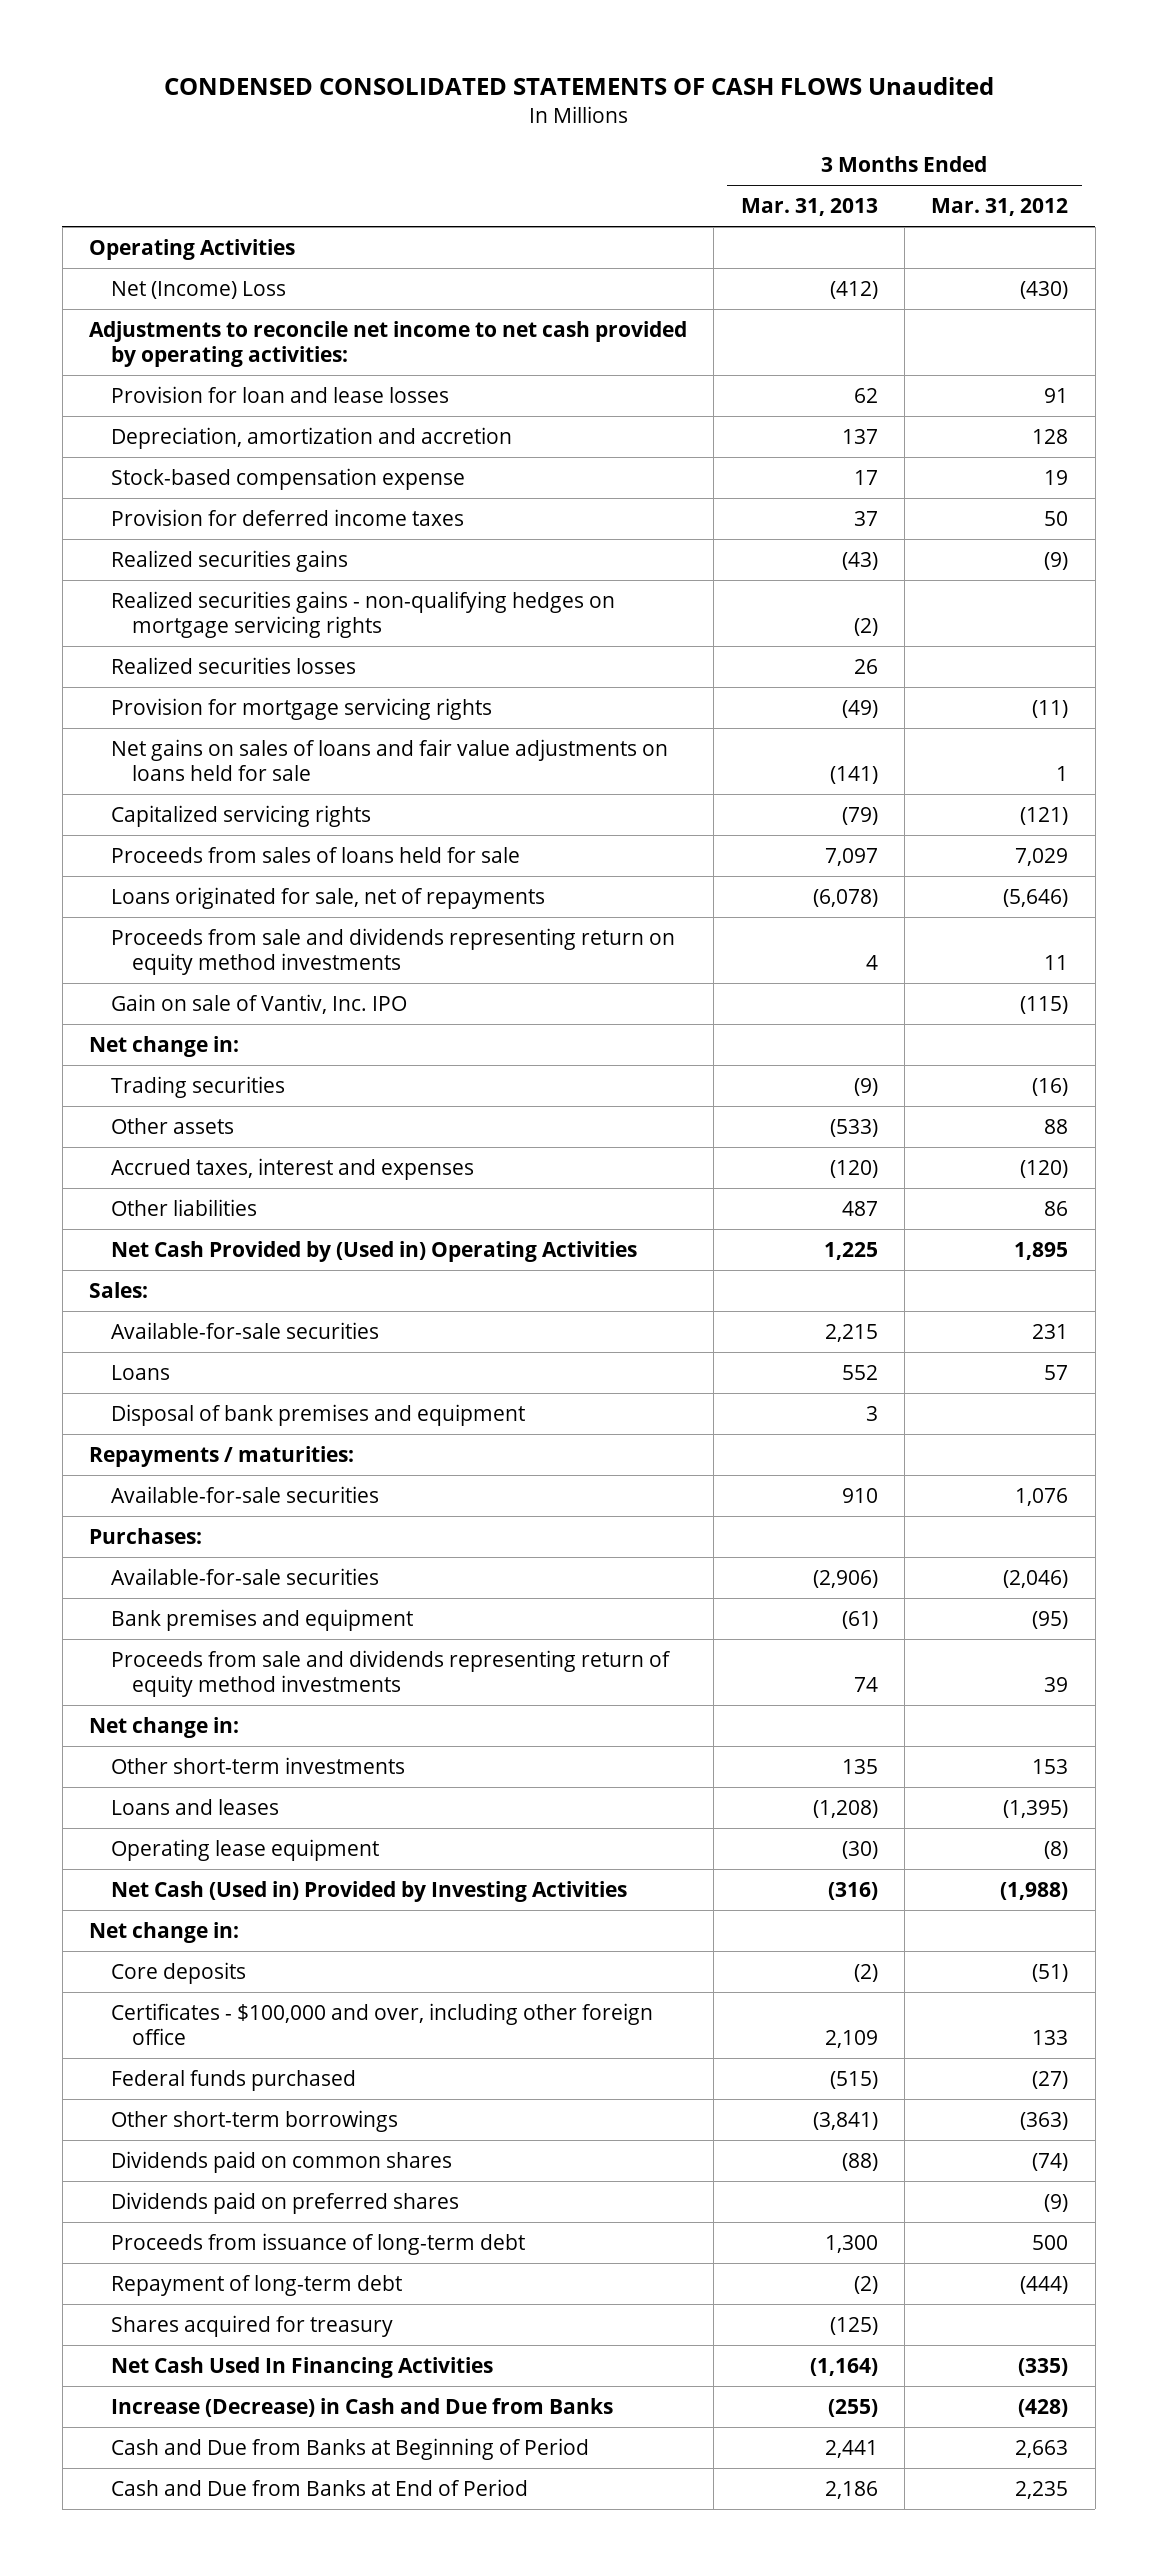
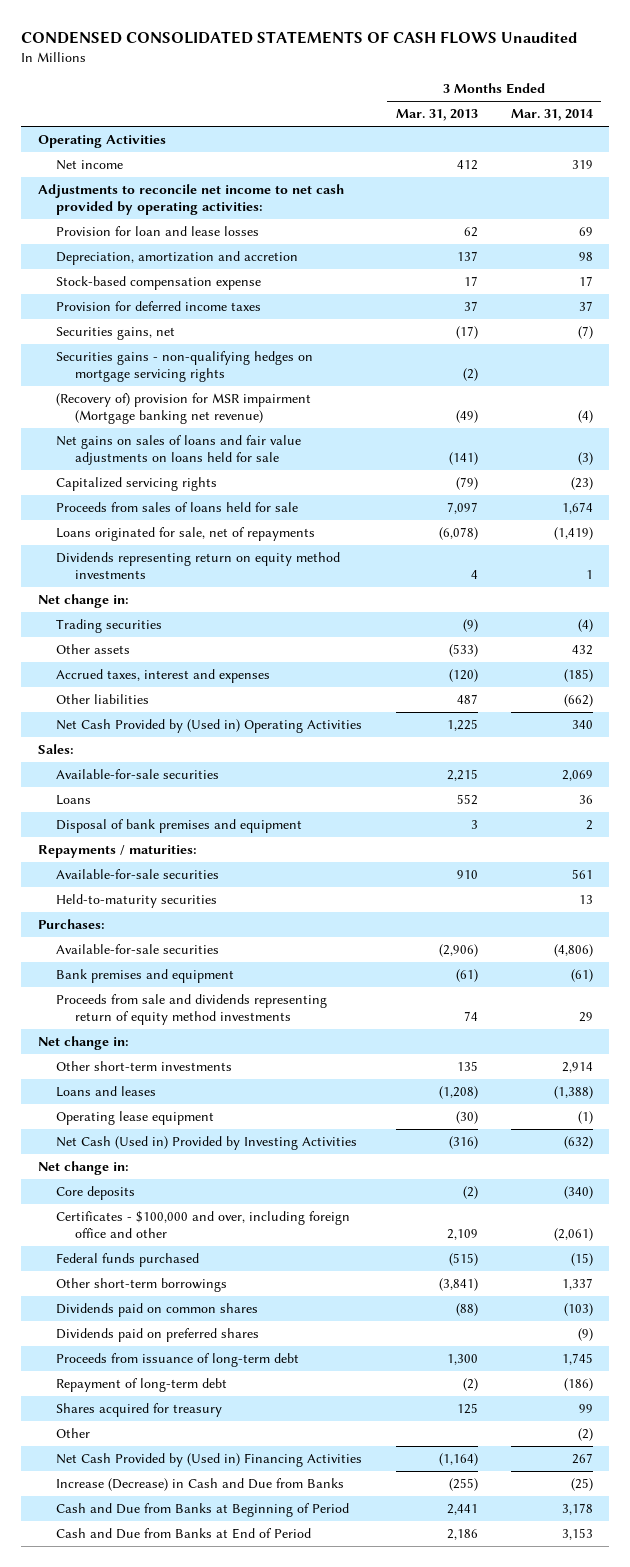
- | 3 Months Ended Mar. 31, 2013 | 3 Months Ended Mar. 31, 2012
+ | 3 Months Ended Mar. 31, 2013 | 3 Months Ended Mar. 31, 2014
- Net (Income) Loss | (412) | (430)
+ Net income | 412 | 319
- Realized securities gains | (43) | (9)
- Realized securities gains - non-qualifying hedges on mortgage servicing rights | (2) |
- Realized securities losses | 26 |
- Provision for mortgage servicing rights | (49) | (11)
+ Securities gains, net | (17) | (7)
+ Securities gains - non-qualifying hedges on mortgage servicing rights | (2) |
+ (Recovery of) provision for MSR impairment (Mortgage banking net revenue) | (49) | (4)
- Proceeds from sale and dividends representing return on equity method investments | 4 | 11
- Gain on sale of Vantiv, Inc. IPO | | (115)
+ Dividends representing return on equity method investments | 4 | 1
+ Held-to-maturity securities | | 13
- Certificates - $100,000 and over, including other foreign office | 2,109 | 133
+ Certificates - $100,000 and over, including foreign office and other | 2,109 | (2,061)
- Shares acquired for treasury | (125) |
- Net Cash Used In Financing Activities | (1,164) | (335)
+ Shares acquired for treasury | 125 | 99
+ Other | | (2)
+ Net Cash Provided by (Used in) Financing Activities | (1,164) | 267

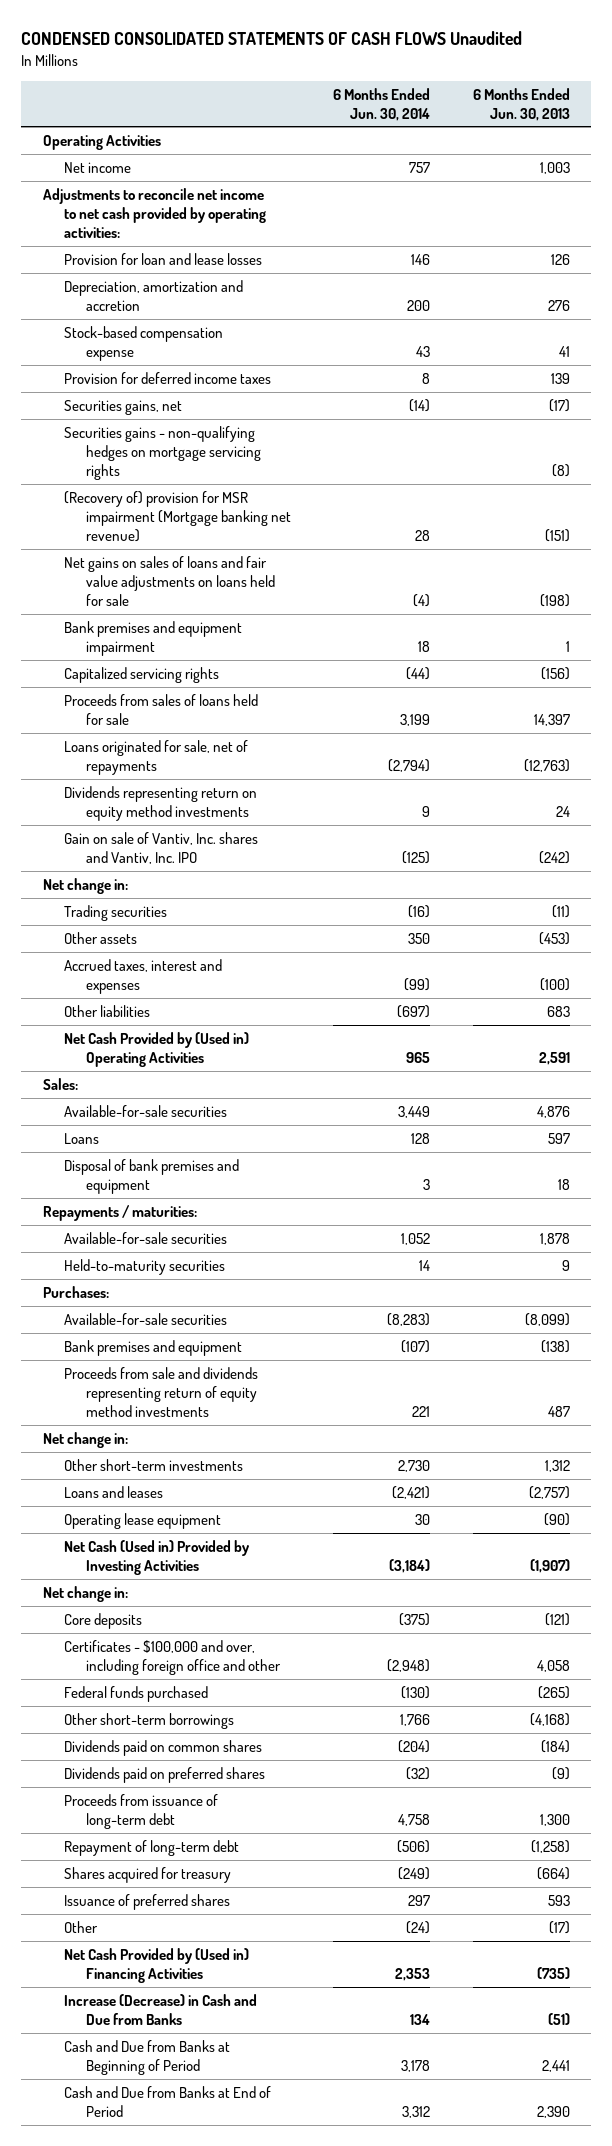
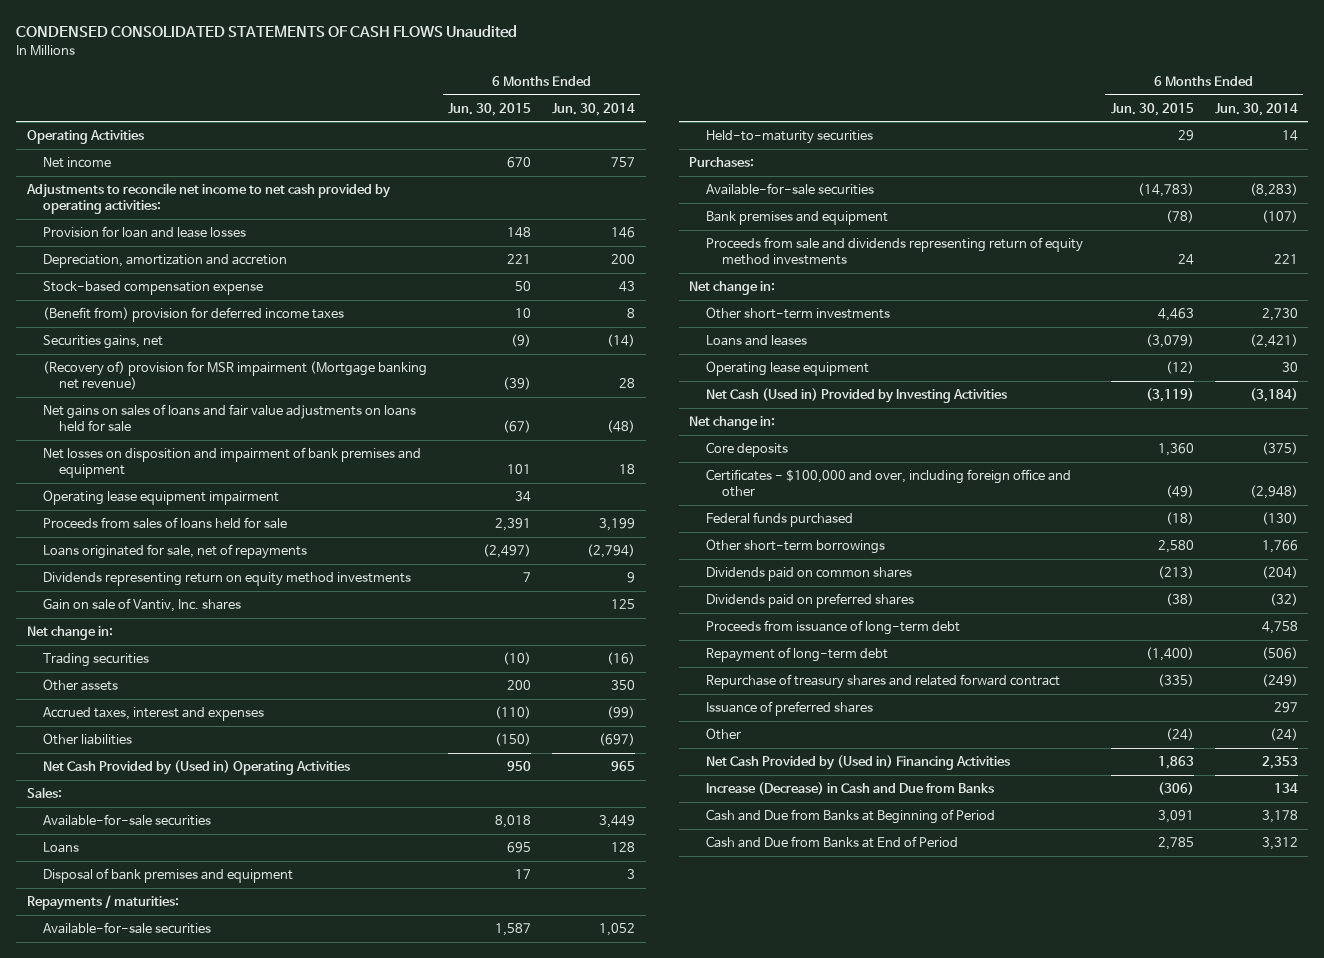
- | 6 Months Ended Jun. 30, 2014 | 6 Months Ended Jun. 30, 2013
+ | 6 Months Ended Jun. 30, 2015 | 6 Months Ended Jun. 30, 2014
- Provision for deferred income taxes | 8 | 139
+ (Benefit from) provision for deferred income taxes | 10 | 8
- Securities gains - non-qualifying hedges on mortgage servicing rights | | (8)
- Net gains on sales of loans and fair value adjustments on loans held for sale | (4) | (198)
- Bank premises and equipment impairment | 18 | 1
- Capitalized servicing rights | (44) | (156)
+ Net gains on sales of loans and fair value adjustments on loans held for sale | (67) | (48)
+ Net losses on disposition and impairment of bank premises and equipment | 101 | 18
+ Operating lease equipment impairment | 34 |
- Gain on sale of Vantiv, Inc. shares and Vantiv, Inc. IPO | (125) | (242)
+ Gain on sale of Vantiv, Inc. shares | | 125
- Shares acquired for treasury | (249) | (664)
+ Repurchase of treasury shares and related forward contract | (335) | (249)

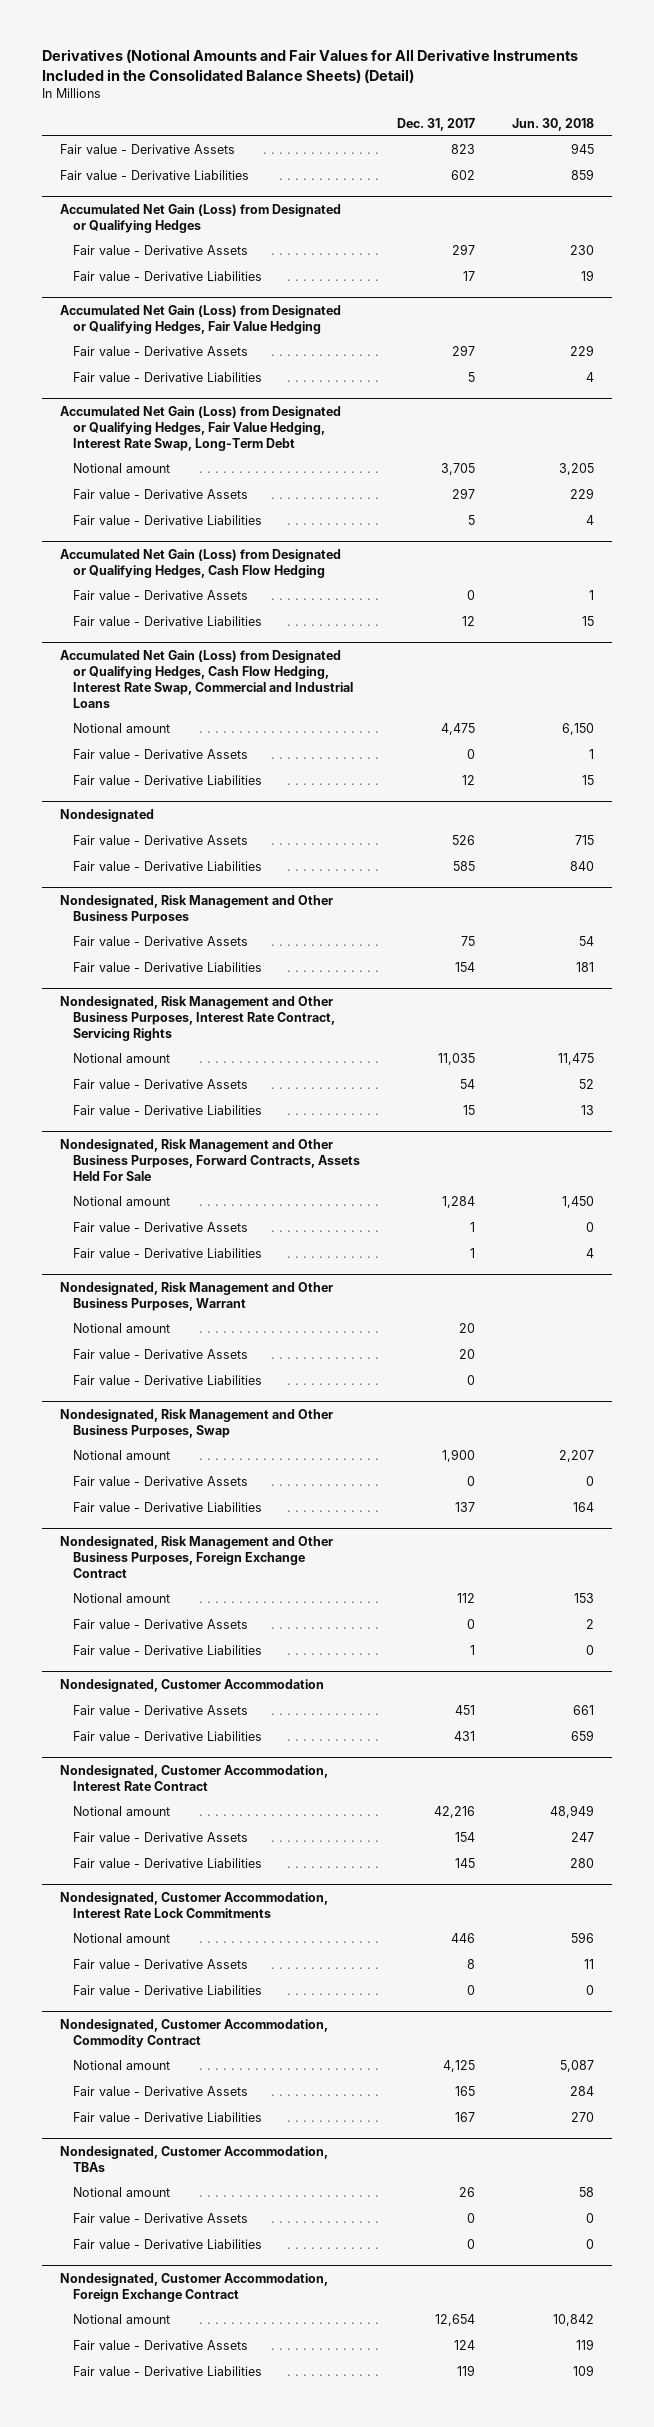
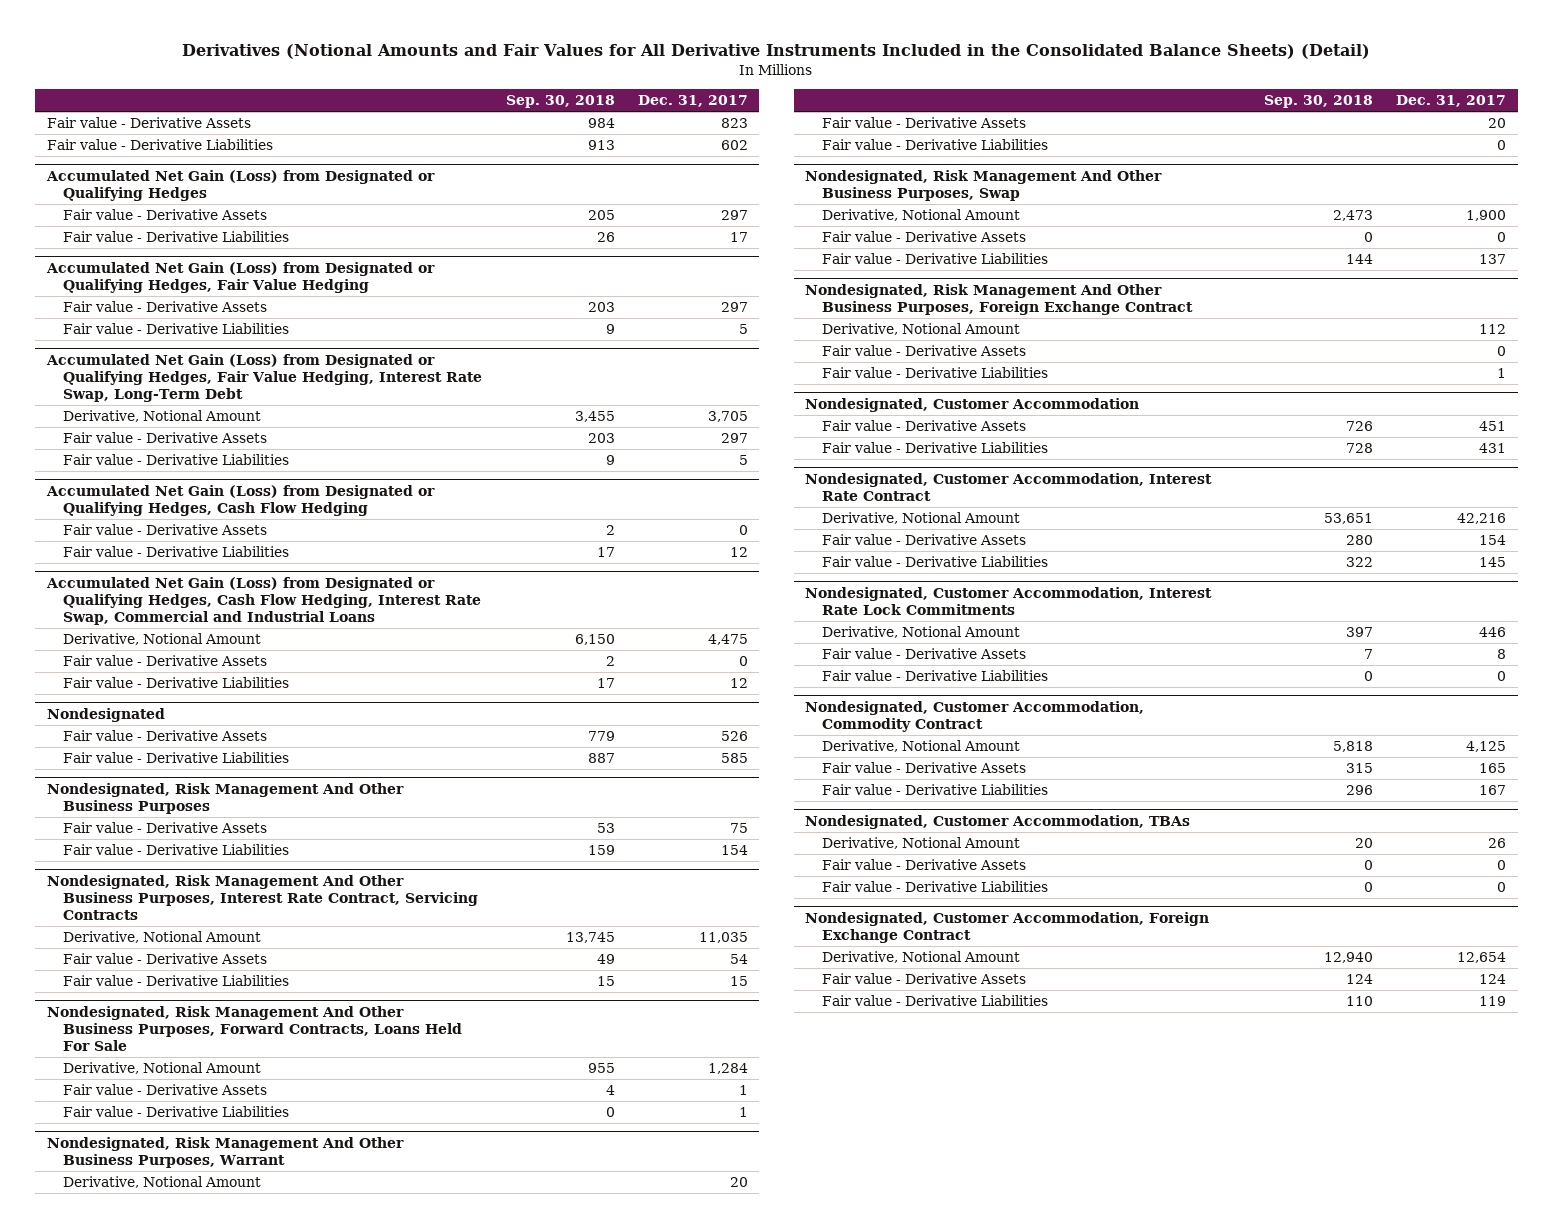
- | Dec. 31, 2017 | Jun. 30, 2018
+ | Sep. 30, 2018 | Dec. 31, 2017
@ Accumulated Net Gain (Loss) from Designated or Qualifying Hedges, Fair Value Hedging, Interest Rate Swap, Long-Term Debt
- Notional amount | 3,705 | 3,205
+ Derivative, Notional Amount | 3,455 | 3,705
@ Accumulated Net Gain (Loss) from Designated or Qualifying Hedges, Cash Flow Hedging, Interest Rate Swap, Commercial and Industrial Loans
- Notional amount | 4,475 | 6,150
+ Derivative, Notional Amount | 6,150 | 4,475
- Nondesignated, Risk Management and Other Business Purposes
+ Nondesignated, Risk Management And Other Business Purposes
- Nondesignated, Risk Management and Other Business Purposes, Interest Rate Contract, Servicing Rights
- Notional amount | 11,035 | 11,475
+ Nondesignated, Risk Management And Other Business Purposes, Interest Rate Contract, Servicing Contracts
+ Derivative, Notional Amount | 13,745 | 11,035
- Nondesignated, Risk Management and Other Business Purposes, Forward Contracts, Assets Held For Sale
- Notional amount | 1,284 | 1,450
+ Nondesignated, Risk Management And Other Business Purposes, Forward Contracts, Loans Held For Sale
+ Derivative, Notional Amount | 955 | 1,284
- Nondesignated, Risk Management and Other Business Purposes, Warrant
- Notional amount | 20 |
+ Nondesignated, Risk Management And Other Business Purposes, Warrant
+ Derivative, Notional Amount | | 20
- Nondesignated, Risk Management and Other Business Purposes, Swap
- Notional amount | 1,900 | 2,207
+ Nondesignated, Risk Management And Other Business Purposes, Swap
+ Derivative, Notional Amount | 2,473 | 1,900
- Nondesignated, Risk Management and Other Business Purposes, Foreign Exchange Contract
- Notional amount | 112 | 153
+ Nondesignated, Risk Management And Other Business Purposes, Foreign Exchange Contract
+ Derivative, Notional Amount | | 112
@ Nondesignated, Customer Accommodation, Interest Rate Contract
- Notional amount | 42,216 | 48,949
+ Derivative, Notional Amount | 53,651 | 42,216
@ Nondesignated, Customer Accommodation, Interest Rate Lock Commitments
- Notional amount | 446 | 596
+ Derivative, Notional Amount | 397 | 446
@ Nondesignated, Customer Accommodation, Commodity Contract
- Notional amount | 4,125 | 5,087
+ Derivative, Notional Amount | 5,818 | 4,125
@ Nondesignated, Customer Accommodation, TBAs
- Notional amount | 26 | 58
+ Derivative, Notional Amount | 20 | 26
@ Nondesignated, Customer Accommodation, Foreign Exchange Contract
- Notional amount | 12,654 | 10,842
+ Derivative, Notional Amount | 12,940 | 12,654

